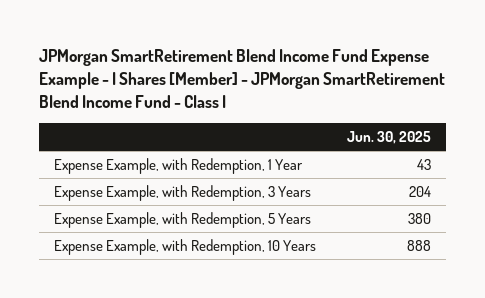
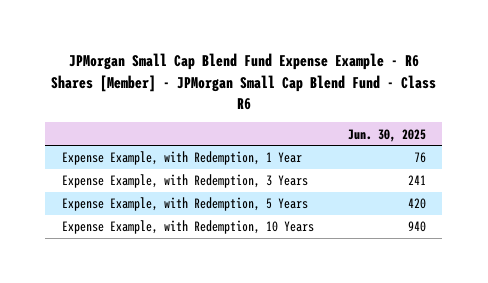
- JPMorgan SmartRetirement Blend Income Fund Expense Example - I Shares [Member] - JPMorgan SmartRetirement Blend Income Fund - Class I
+ JPMorgan Small Cap Blend Fund Expense Example - R6 Shares [Member] - JPMorgan Small Cap Blend Fund - Class R6
- Expense Example, with Redemption, 1 Year | 43
- Expense Example, with Redemption, 3 Years | 204
- Expense Example, with Redemption, 5 Years | 380
- Expense Example, with Redemption, 10 Years | 888
+ Expense Example, with Redemption, 1 Year | 76
+ Expense Example, with Redemption, 3 Years | 241
+ Expense Example, with Redemption, 5 Years | 420
+ Expense Example, with Redemption, 10 Years | 940

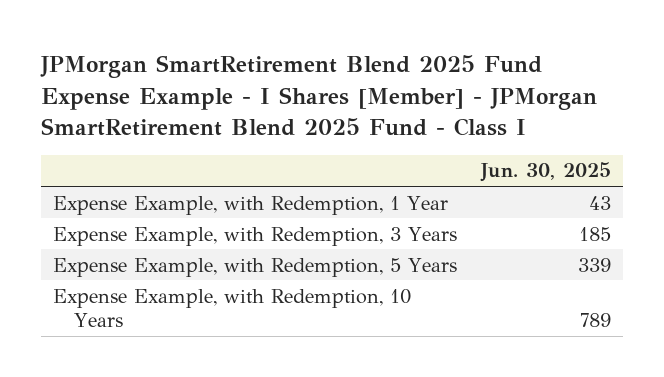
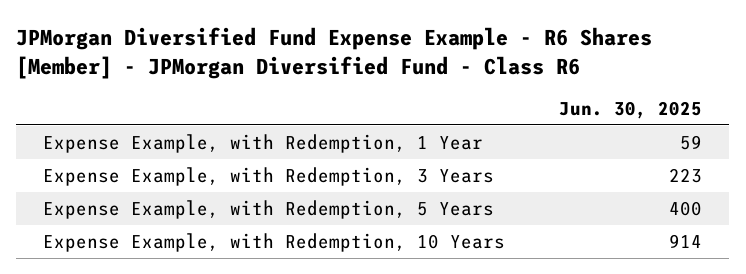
- JPMorgan SmartRetirement Blend 2025 Fund Expense Example - I Shares [Member] - JPMorgan SmartRetirement Blend 2025 Fund - Class I
+ JPMorgan Diversified Fund Expense Example - R6 Shares [Member] - JPMorgan Diversified Fund - Class R6
- Expense Example, with Redemption, 1 Year | 43
- Expense Example, with Redemption, 3 Years | 185
- Expense Example, with Redemption, 5 Years | 339
- Expense Example, with Redemption, 10 Years | 789
+ Expense Example, with Redemption, 1 Year | 59
+ Expense Example, with Redemption, 3 Years | 223
+ Expense Example, with Redemption, 5 Years | 400
+ Expense Example, with Redemption, 10 Years | 914

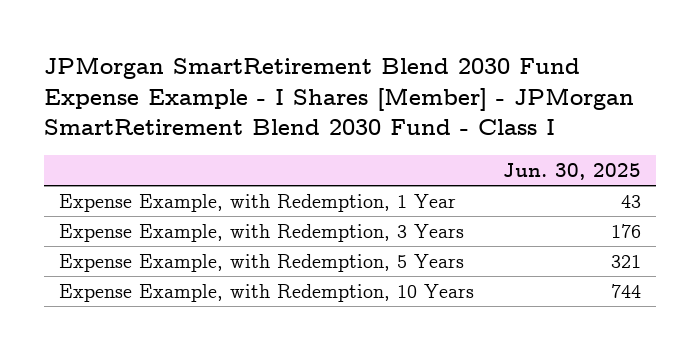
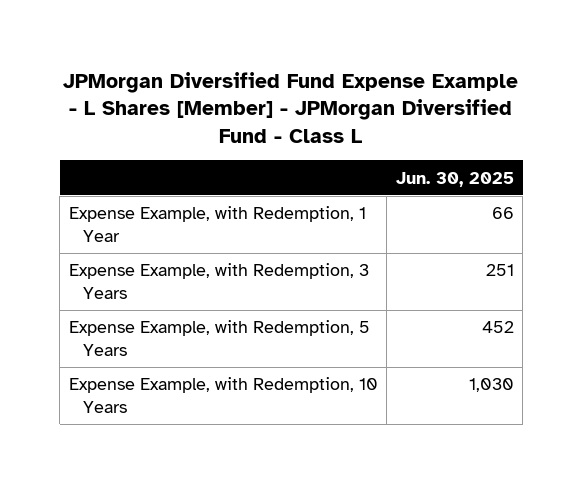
- JPMorgan SmartRetirement Blend 2030 Fund Expense Example - I Shares [Member] - JPMorgan SmartRetirement Blend 2030 Fund - Class I
+ JPMorgan Diversified Fund Expense Example - L Shares [Member] - JPMorgan Diversified Fund - Class L
- Expense Example, with Redemption, 1 Year | 43
- Expense Example, with Redemption, 3 Years | 176
- Expense Example, with Redemption, 5 Years | 321
- Expense Example, with Redemption, 10 Years | 744
+ Expense Example, with Redemption, 1 Year | 66
+ Expense Example, with Redemption, 3 Years | 251
+ Expense Example, with Redemption, 5 Years | 452
+ Expense Example, with Redemption, 10 Years | 1,030

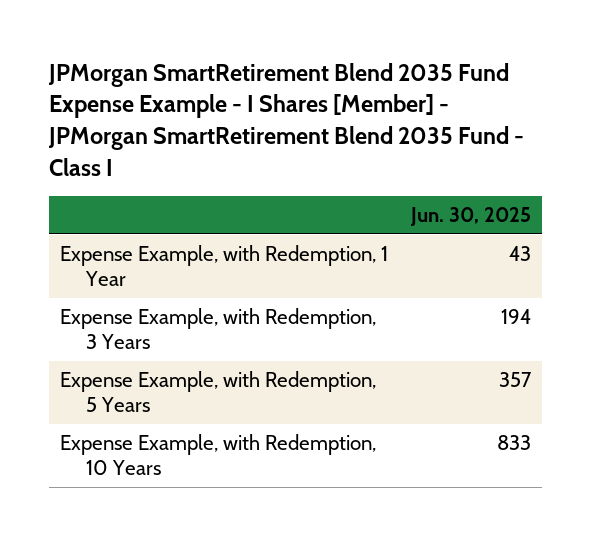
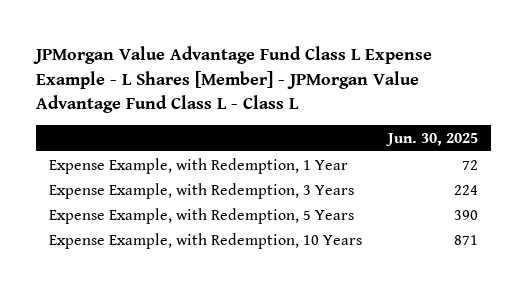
- JPMorgan SmartRetirement Blend 2035 Fund Expense Example - I Shares [Member] - JPMorgan SmartRetirement Blend 2035 Fund - Class I
+ JPMorgan Value Advantage Fund Class L Expense Example - L Shares [Member] - JPMorgan Value Advantage Fund Class L - Class L
- Expense Example, with Redemption, 1 Year | 43
- Expense Example, with Redemption, 3 Years | 194
- Expense Example, with Redemption, 5 Years | 357
- Expense Example, with Redemption, 10 Years | 833
+ Expense Example, with Redemption, 1 Year | 72
+ Expense Example, with Redemption, 3 Years | 224
+ Expense Example, with Redemption, 5 Years | 390
+ Expense Example, with Redemption, 10 Years | 871

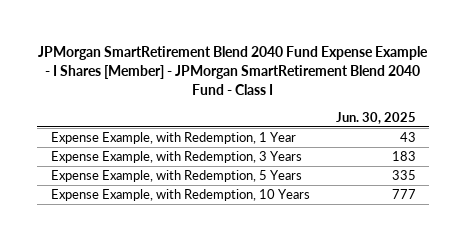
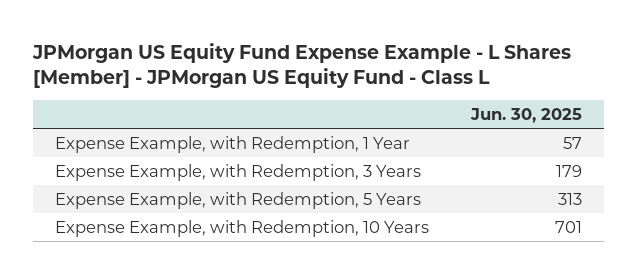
- JPMorgan SmartRetirement Blend 2040 Fund Expense Example - I Shares [Member] - JPMorgan SmartRetirement Blend 2040 Fund - Class I
+ JPMorgan US Equity Fund Expense Example - L Shares [Member] - JPMorgan US Equity Fund - Class L
- Expense Example, with Redemption, 1 Year | 43
- Expense Example, with Redemption, 3 Years | 183
- Expense Example, with Redemption, 5 Years | 335
- Expense Example, with Redemption, 10 Years | 777
+ Expense Example, with Redemption, 1 Year | 57
+ Expense Example, with Redemption, 3 Years | 179
+ Expense Example, with Redemption, 5 Years | 313
+ Expense Example, with Redemption, 10 Years | 701

